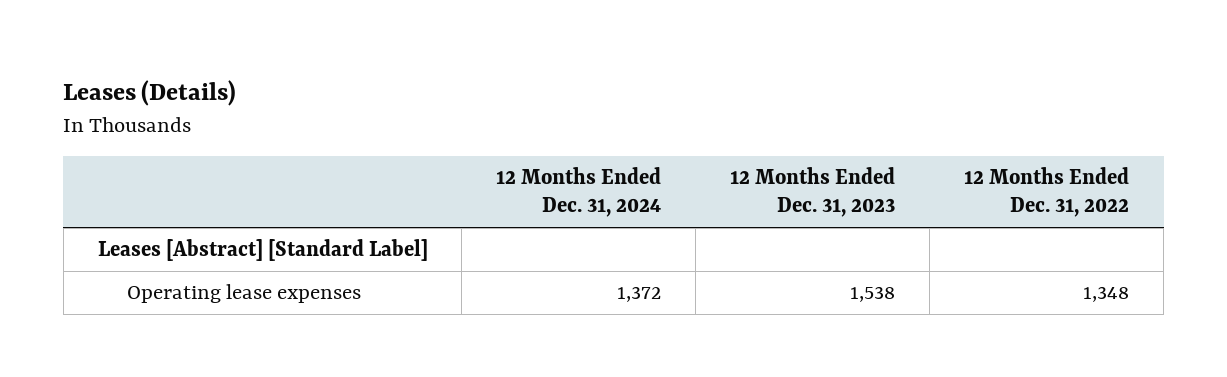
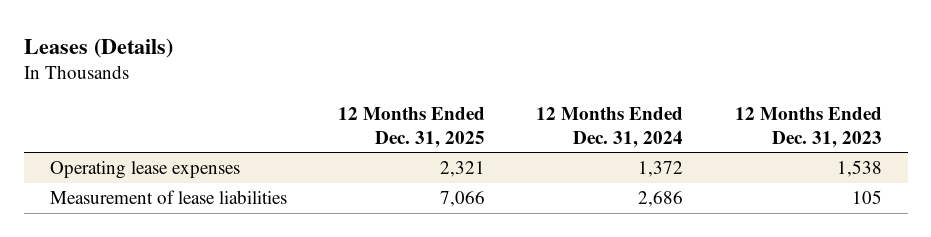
- | 12 Months Ended Dec. 31, 2024 | 12 Months Ended Dec. 31, 2023 | 12 Months Ended Dec. 31, 2022
+ | 12 Months Ended Dec. 31, 2025 | 12 Months Ended Dec. 31, 2024 | 12 Months Ended Dec. 31, 2023
- Leases [Abstract] [Standard Label]
+ Measurement of lease liabilities | 7,066 | 2,686 | 105

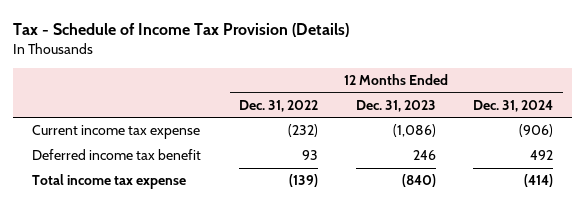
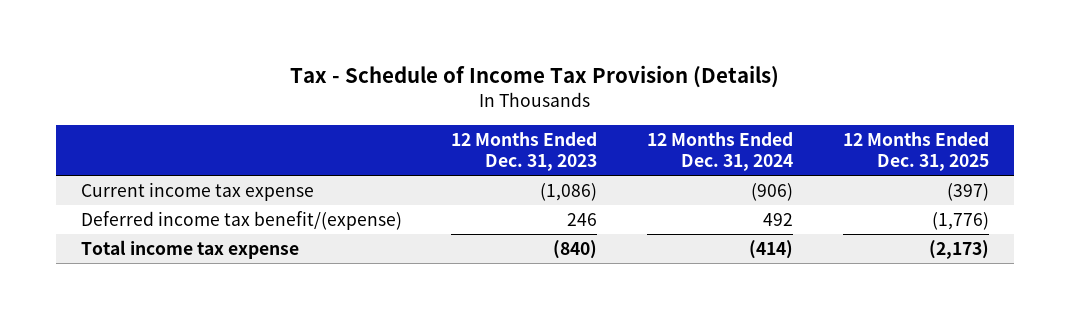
- | 12 Months Ended Dec. 31, 2022 | 12 Months Ended Dec. 31, 2023 | 12 Months Ended Dec. 31, 2024
+ | 12 Months Ended Dec. 31, 2023 | 12 Months Ended Dec. 31, 2024 | 12 Months Ended Dec. 31, 2025
- Deferred income tax benefit | 93 | 246 | 492
+ Deferred income tax benefit/(expense) | 246 | 492 | (1,776)

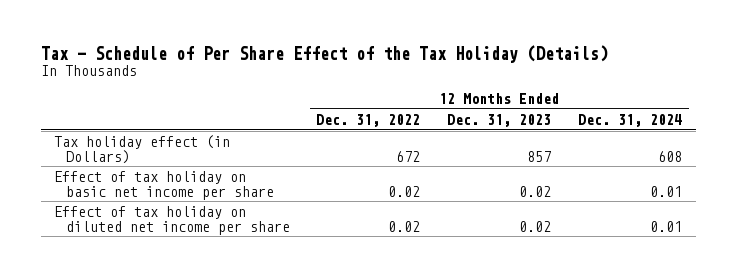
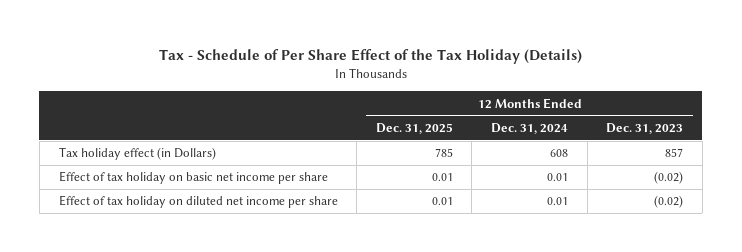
- | 12 Months Ended Dec. 31, 2022 | 12 Months Ended Dec. 31, 2023 | 12 Months Ended Dec. 31, 2024
+ | 12 Months Ended Dec. 31, 2025 | 12 Months Ended Dec. 31, 2024 | 12 Months Ended Dec. 31, 2023
- Effect of tax holiday on basic net income per share | 0.02 | 0.02 | 0.01
- Effect of tax holiday on diluted net income per share | 0.02 | 0.02 | 0.01
+ Effect of tax holiday on basic net income per share | 0.01 | 0.01 | (0.02)
+ Effect of tax holiday on diluted net income per share | 0.01 | 0.01 | (0.02)

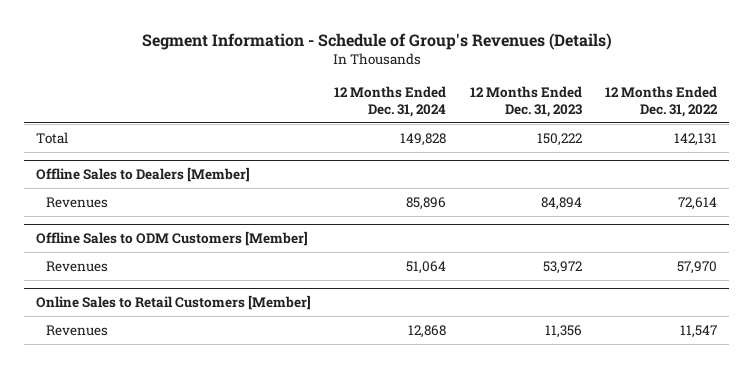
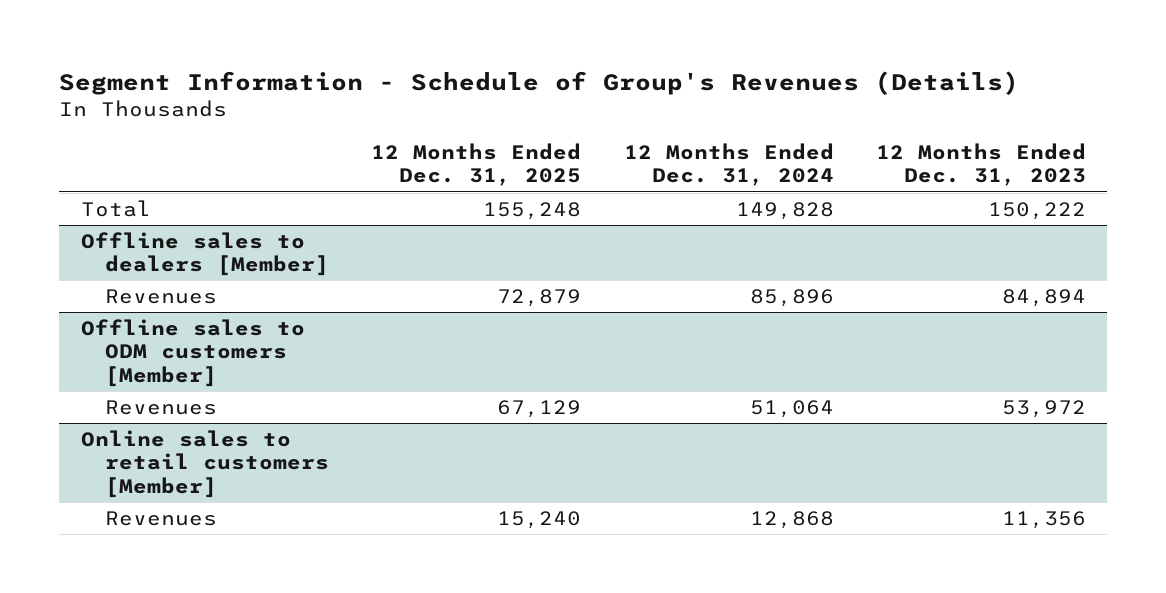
- | 12 Months Ended Dec. 31, 2024 | 12 Months Ended Dec. 31, 2023 | 12 Months Ended Dec. 31, 2022
+ | 12 Months Ended Dec. 31, 2025 | 12 Months Ended Dec. 31, 2024 | 12 Months Ended Dec. 31, 2023
- Offline Sales to Dealers [Member]
+ Offline sales to dealers [Member]
- Offline Sales to ODM Customers [Member]
+ Offline sales to ODM customers [Member]
- Online Sales to Retail Customers [Member]
+ Online sales to retail customers [Member]

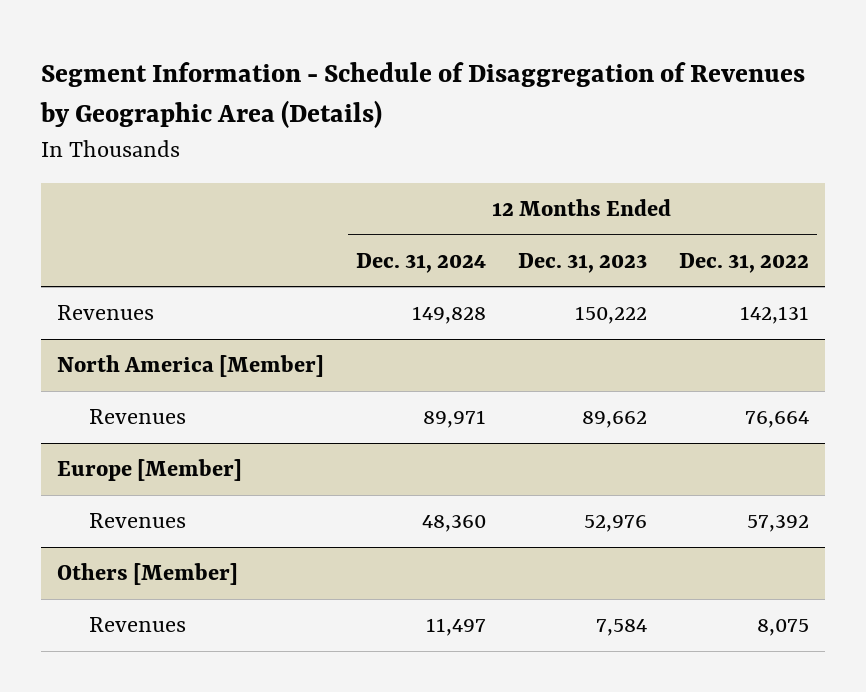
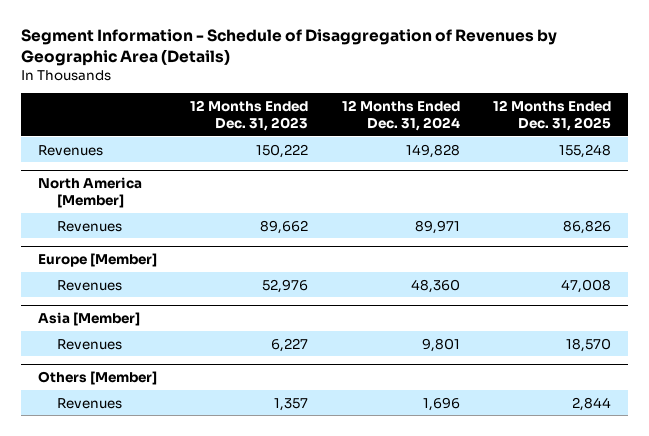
- | 12 Months Ended Dec. 31, 2024 | 12 Months Ended Dec. 31, 2023 | 12 Months Ended Dec. 31, 2022
+ | 12 Months Ended Dec. 31, 2023 | 12 Months Ended Dec. 31, 2024 | 12 Months Ended Dec. 31, 2025
+ Asia [Member]
+ Revenues | 6,227 | 9,801 | 18,570
@ Others [Member]
- Revenues | 11,497 | 7,584 | 8,075
+ Revenues | 1,357 | 1,696 | 2,844

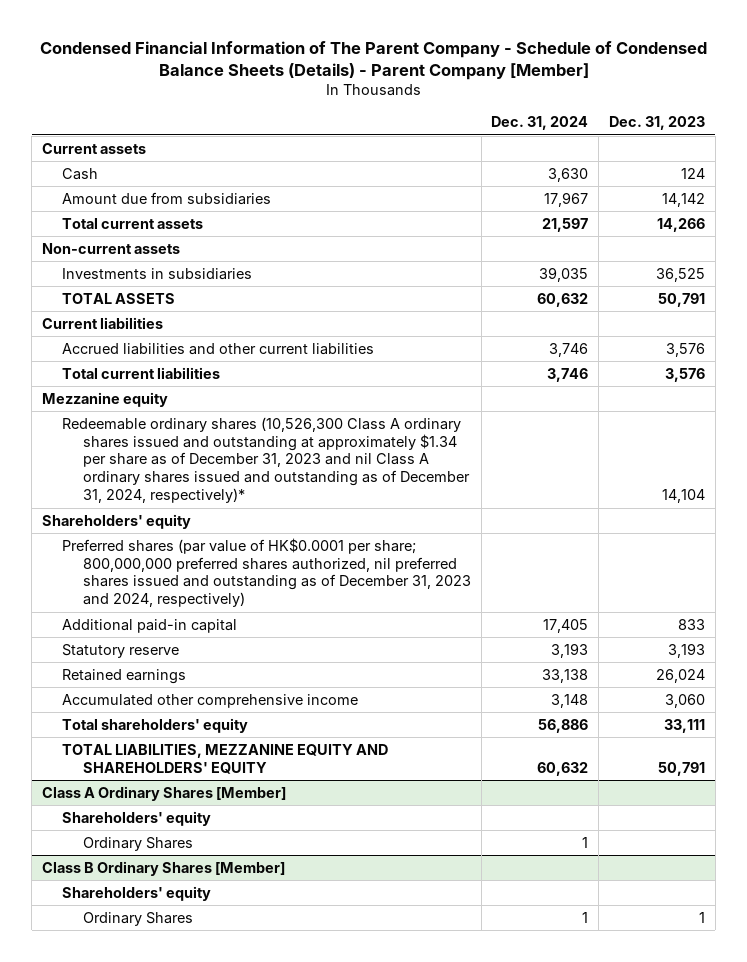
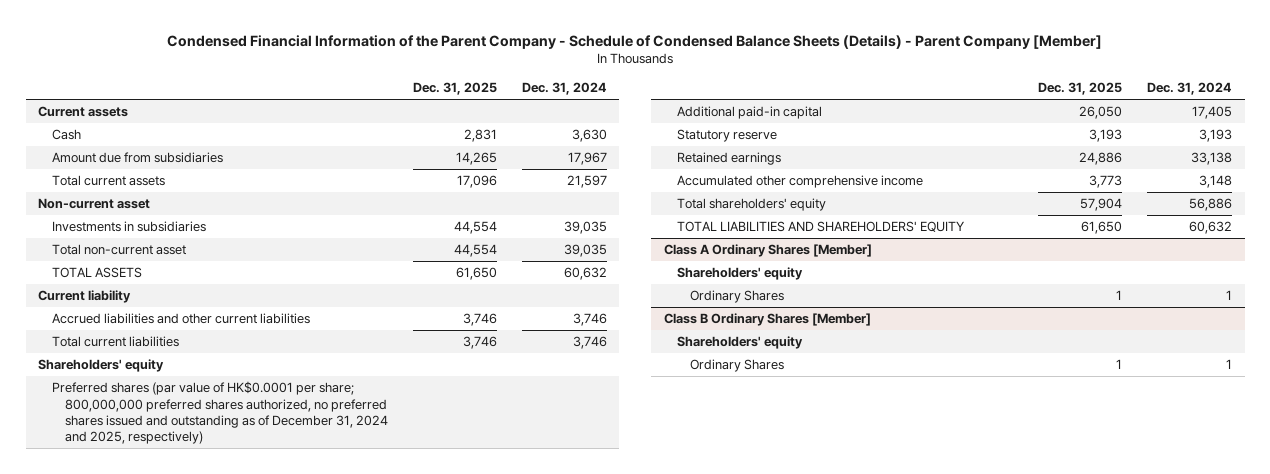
- Condensed Financial Information of The Parent Company - Schedule of Condensed Balance Sheets (Details) - Parent Company [Member]
+ Condensed Financial Information of the Parent Company - Schedule of Condensed Balance Sheets (Details) - Parent Company [Member]
- | Dec. 31, 2024 | Dec. 31, 2023
+ | Dec. 31, 2025 | Dec. 31, 2024
- Non-current assets
+ Non-current asset
+ Total non-current asset | 44,554 | 39,035
- Current liabilities
+ Current liability
- Mezzanine equity
- Redeemable ordinary shares (10,526,300 Class A ordinary shares issued and outstanding at approximately $1.34 per share as of December 31, 2023 and nil Class A ordinary shares issued and outstanding as of December 31, 2024, respectively)* | | 14,104
- Preferred shares (par value of HK$0.0001 per share; 800,000,000 preferred shares authorized, nil preferred shares issued and outstanding as of December 31, 2023 and 2024, respectively)
+ Preferred shares (par value of HK$0.0001 per share; 800,000,000 preferred shares authorized, no preferred shares issued and outstanding as of December 31, 2024 and 2025, respectively)
- TOTAL LIABILITIES, MEZZANINE EQUITY AND SHAREHOLDERS' EQUITY | 60,632 | 50,791
+ TOTAL LIABILITIES AND SHAREHOLDERS' EQUITY | 61,650 | 60,632

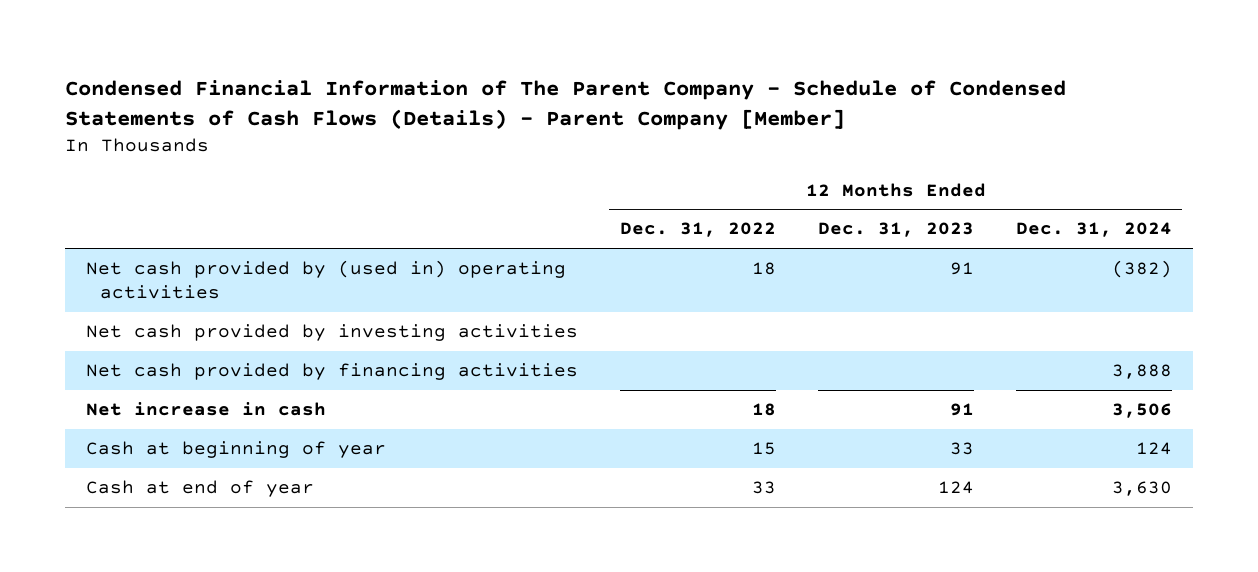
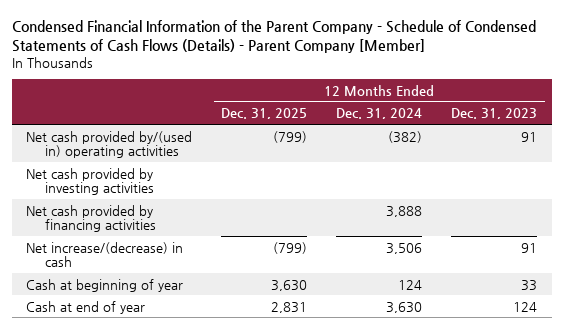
- Condensed Financial Information of The Parent Company - Schedule of Condensed Statements of Cash Flows (Details) - Parent Company [Member]
+ Condensed Financial Information of the Parent Company - Schedule of Condensed Statements of Cash Flows (Details) - Parent Company [Member]
- | 12 Months Ended Dec. 31, 2022 | 12 Months Ended Dec. 31, 2023 | 12 Months Ended Dec. 31, 2024
+ | 12 Months Ended Dec. 31, 2025 | 12 Months Ended Dec. 31, 2024 | 12 Months Ended Dec. 31, 2023
- Net cash provided by (used in) operating activities | 18 | 91 | (382)
+ Net cash provided by/(used in) operating activities | (799) | (382) | 91
- Net increase in cash | 18 | 91 | 3,506
+ Net increase/(decrease) in cash | (799) | 3,506 | 91

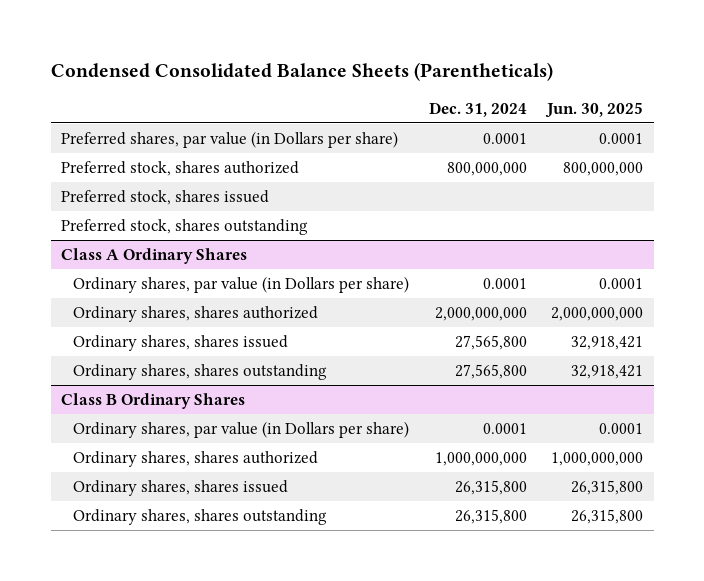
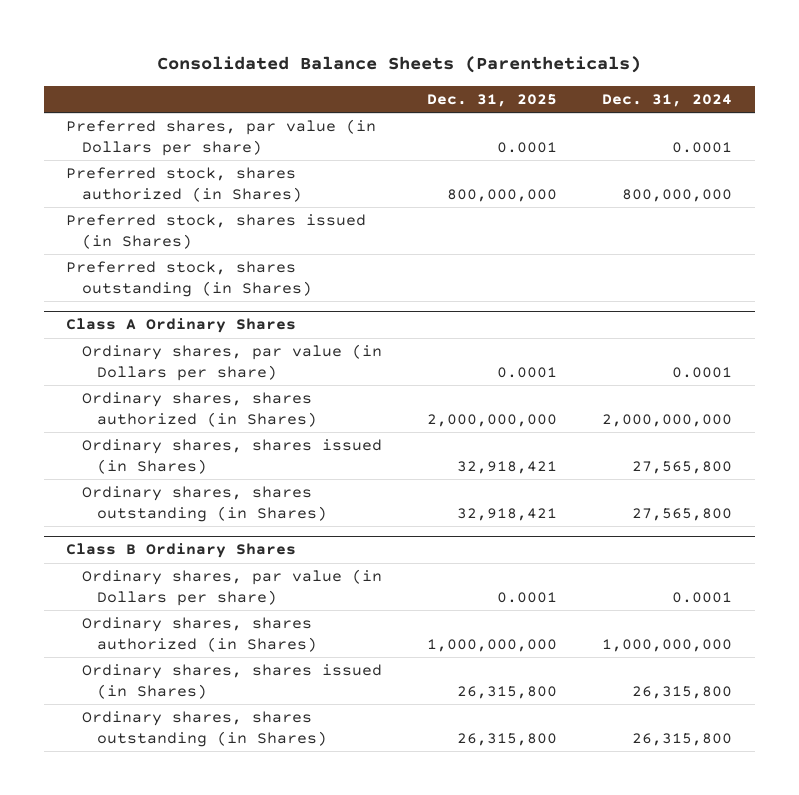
- Condensed Consolidated Balance Sheets (Parentheticals)
+ Consolidated Balance Sheets (Parentheticals)
- | Dec. 31, 2024 | Jun. 30, 2025
+ | Dec. 31, 2025 | Dec. 31, 2024
- Preferred stock, shares authorized | 800,000,000 | 800,000,000
- Preferred stock, shares issued
- Preferred stock, shares outstanding
+ Preferred stock, shares authorized (in Shares) | 800,000,000 | 800,000,000
+ Preferred stock, shares issued (in Shares)
+ Preferred stock, shares outstanding (in Shares)
@ Class A Ordinary Shares
- Ordinary shares, shares authorized | 2,000,000,000 | 2,000,000,000
- Ordinary shares, shares issued | 27,565,800 | 32,918,421
- Ordinary shares, shares outstanding | 27,565,800 | 32,918,421
+ Ordinary shares, shares authorized (in Shares) | 2,000,000,000 | 2,000,000,000
+ Ordinary shares, shares issued (in Shares) | 32,918,421 | 27,565,800
+ Ordinary shares, shares outstanding (in Shares) | 32,918,421 | 27,565,800
@ Class B Ordinary Shares
- Ordinary shares, shares authorized | 1,000,000,000 | 1,000,000,000
- Ordinary shares, shares issued | 26,315,800 | 26,315,800
- Ordinary shares, shares outstanding | 26,315,800 | 26,315,800
+ Ordinary shares, shares authorized (in Shares) | 1,000,000,000 | 1,000,000,000
+ Ordinary shares, shares issued (in Shares) | 26,315,800 | 26,315,800
+ Ordinary shares, shares outstanding (in Shares) | 26,315,800 | 26,315,800

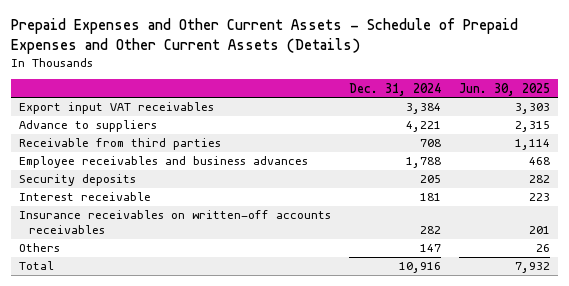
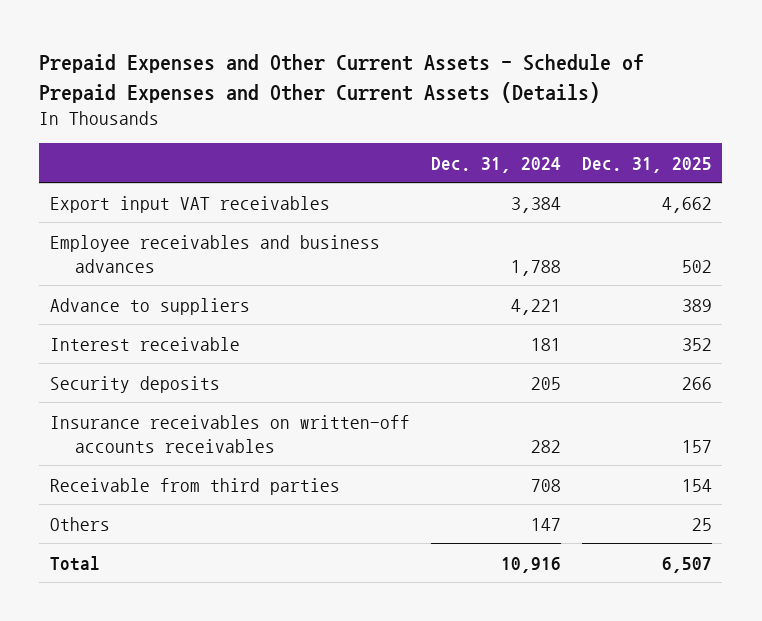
- | Dec. 31, 2024 | Jun. 30, 2025
+ | Dec. 31, 2024 | Dec. 31, 2025
moved down: Advance to suppliers | 4,221 | 389
moved down: Security deposits | 205 | 266
moved down: Receivable from third parties | 708 | 154

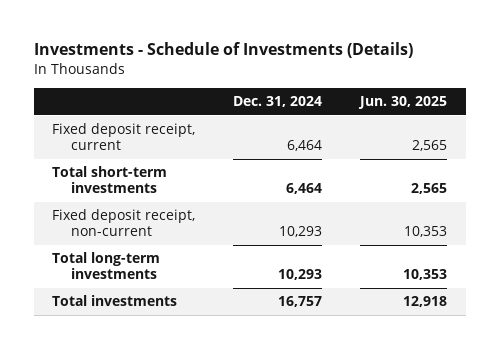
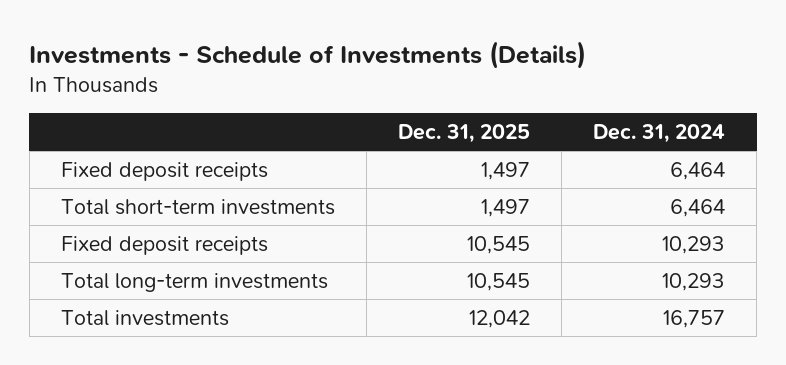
- | Dec. 31, 2024 | Jun. 30, 2025
+ | Dec. 31, 2025 | Dec. 31, 2024
- Fixed deposit receipt, current | 6,464 | 2,565
+ Fixed deposit receipts | 1,497 | 6,464
- Fixed deposit receipt, non-current | 10,293 | 10,353
+ Fixed deposit receipts | 10,545 | 10,293

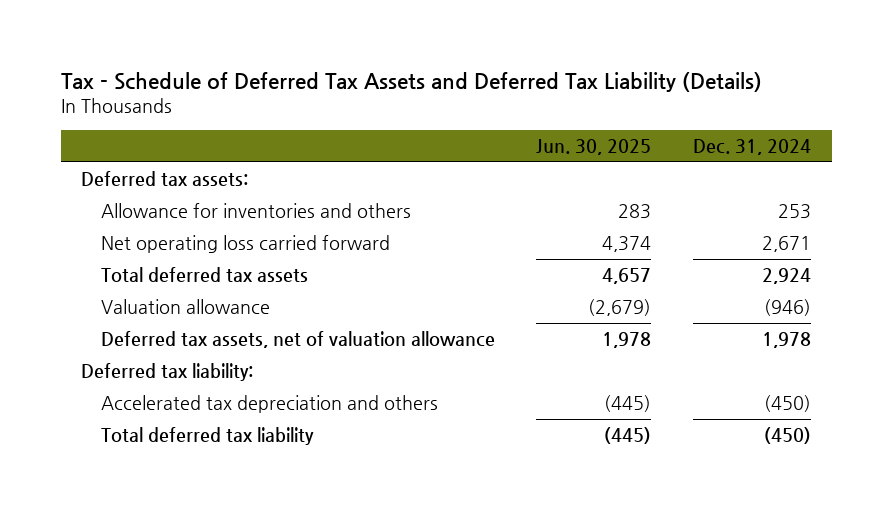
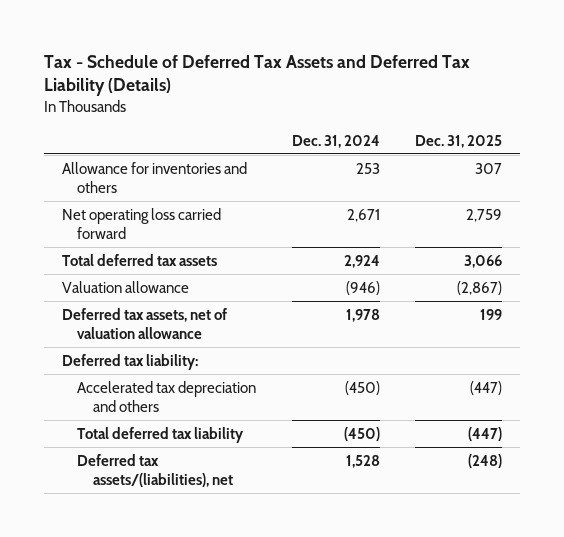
- | Jun. 30, 2025 | Dec. 31, 2024
+ | Dec. 31, 2024 | Dec. 31, 2025
- Deferred tax assets:
+ Deferred tax assets/(liabilities), net | 1,528 | (248)

